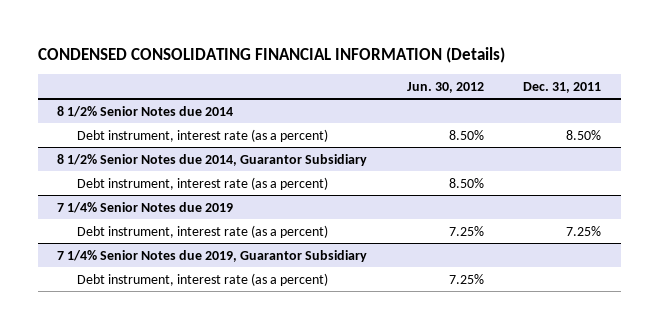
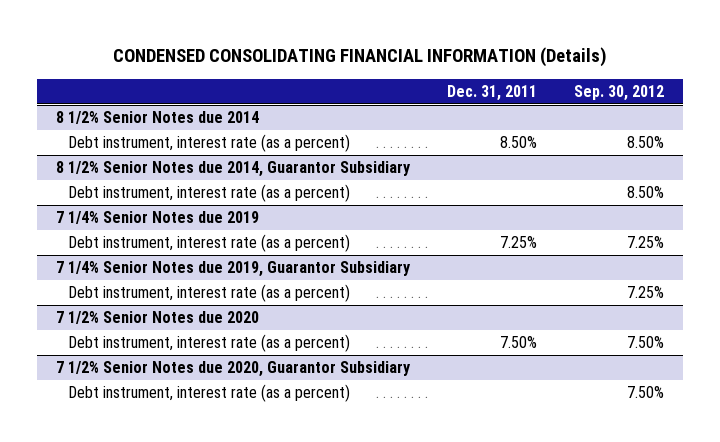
- | Jun. 30, 2012 | Dec. 31, 2011
+ | Dec. 31, 2011 | Sep. 30, 2012
+ 7 1/2% Senior Notes due 2020
+ Debt instrument, interest rate (as a percent) | 7.50% | 7.50%
+ 7 1/2% Senior Notes due 2020, Guarantor Subsidiary
+ Debt instrument, interest rate (as a percent) | | 7.50%

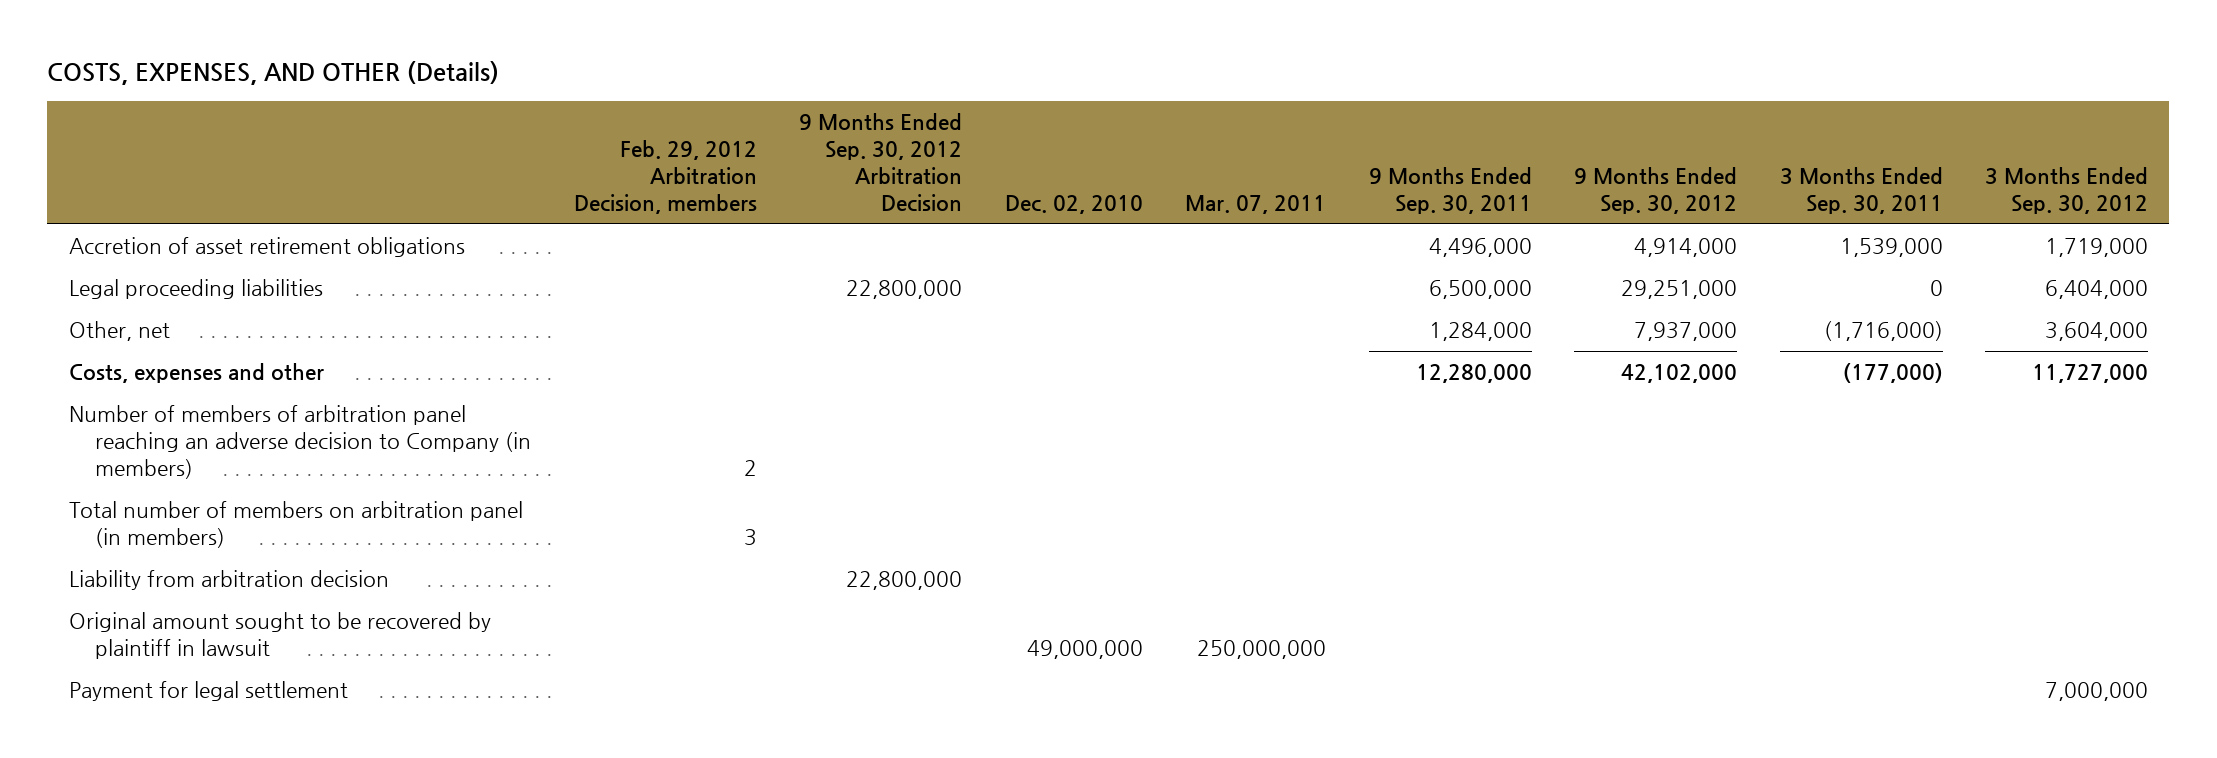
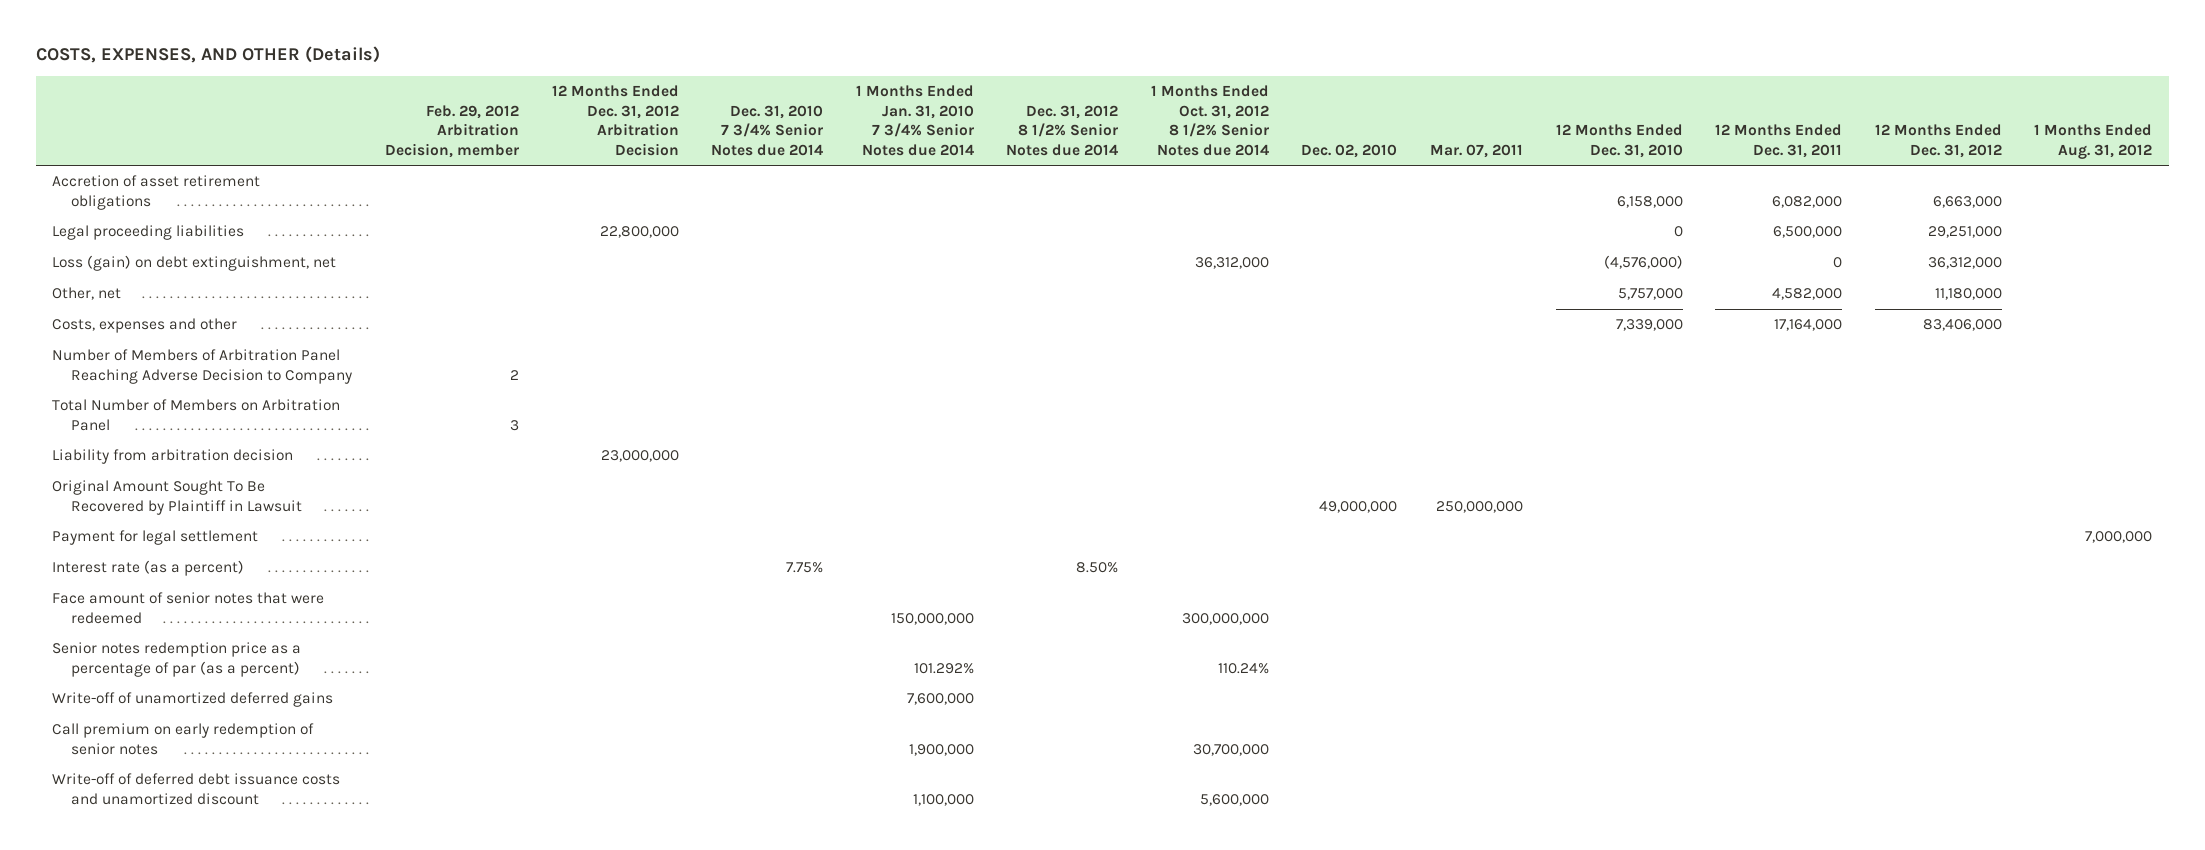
- | Feb. 29, 2012 Arbitration Decision, members | 9 Months Ended Sep. 30, 2012 Arbitration Decision | Dec. 02, 2010 | Mar. 07, 2011 | 9 Months Ended Sep. 30, 2011 | 9 Months Ended Sep. 30, 2012 | 3 Months Ended Sep. 30, 2011 | 3 Months Ended Sep. 30, 2012
+ | Feb. 29, 2012 Arbitration Decision, member | 12 Months Ended Dec. 31, 2012 Arbitration Decision | Dec. 31, 2010 7 3/4% Senior Notes due 2014 | 1 Months Ended Jan. 31, 2010 7 3/4% Senior Notes due 2014 | Dec. 31, 2012 8 1/2% Senior Notes due 2014 | 1 Months Ended Oct. 31, 2012 8 1/2% Senior Notes due 2014 | Dec. 02, 2010 | Mar. 07, 2011 | 12 Months Ended Dec. 31, 2010 | 12 Months Ended Dec. 31, 2011 | 12 Months Ended Dec. 31, 2012 | 1 Months Ended Aug. 31, 2012
+ Loss (gain) on debt extinguishment, net | | | | | | 36,312,000 | | | (4,576,000) | 0 | 36,312,000 |
- Number of members of arbitration panel reaching an adverse decision to Company (in members) | 2 | | | | | | |
- Total number of members on arbitration panel (in members) | 3 | | | | | | |
+ Number of Members of Arbitration Panel Reaching Adverse Decision to Company | 2 | | | | | | | | | | |
+ Total Number of Members on Arbitration Panel | 3 | | | | | | | | | | |
- Original amount sought to be recovered by plaintiff in lawsuit | | | 49,000,000 | 250,000,000 | | | |
+ Original Amount Sought To Be Recovered by Plaintiff in Lawsuit | | | | | | | 49,000,000 | 250,000,000 | | | |
+ Interest rate (as a percent) | | | 7.75% | | 8.50% | | | | | | |
+ Face amount of senior notes that were redeemed | | | | 150,000,000 | | 300,000,000 | | | | | |
+ Senior notes redemption price as a percentage of par (as a percent) | | | | 101.292% | | 110.24% | | | | | |
+ Write-off of unamortized deferred gains | | | | 7,600,000 | | | | | | | |
+ Call premium on early redemption of senior notes | | | | 1,900,000 | | 30,700,000 | | | | | |
+ Write-off of deferred debt issuance costs and unamortized discount | | | | 1,100,000 | | 5,600,000 | | | | | |

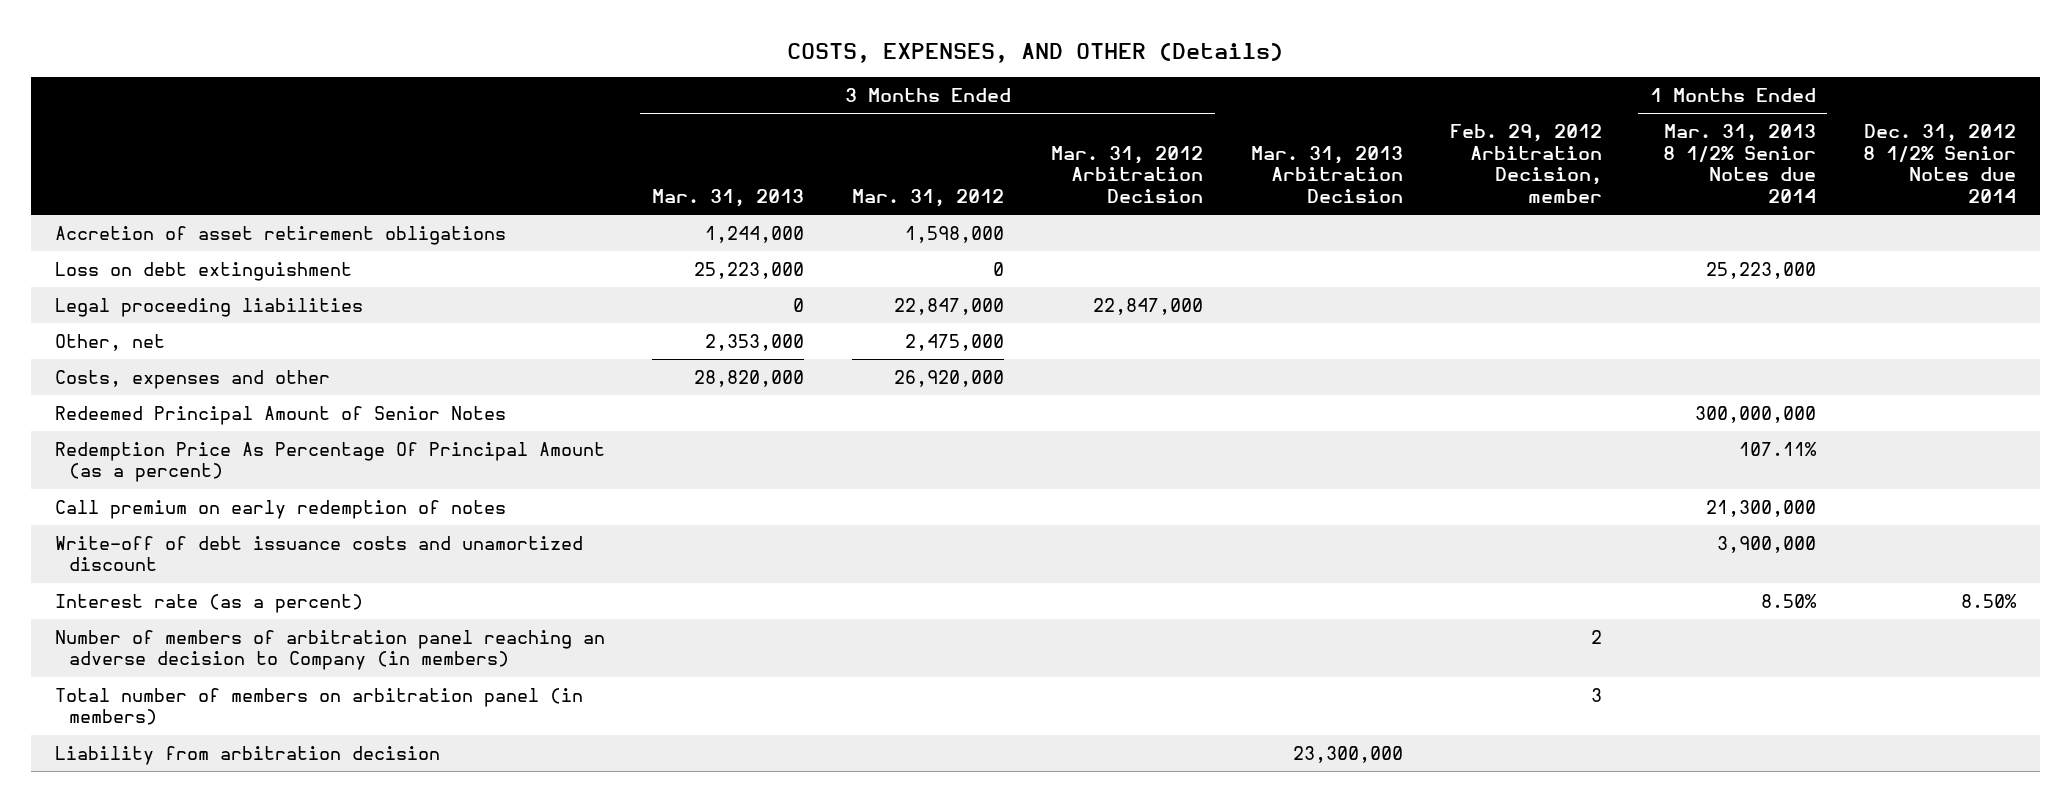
- | Feb. 29, 2012 Arbitration Decision, member | 12 Months Ended Dec. 31, 2012 Arbitration Decision | Dec. 31, 2010 7 3/4% Senior Notes due 2014 | 1 Months Ended Jan. 31, 2010 7 3/4% Senior Notes due 2014 | Dec. 31, 2012 8 1/2% Senior Notes due 2014 | 1 Months Ended Oct. 31, 2012 8 1/2% Senior Notes due 2014 | Dec. 02, 2010 | Mar. 07, 2011 | 12 Months Ended Dec. 31, 2010 | 12 Months Ended Dec. 31, 2011 | 12 Months Ended Dec. 31, 2012 | 1 Months Ended Aug. 31, 2012
+ | 3 Months Ended Mar. 31, 2013 | 3 Months Ended Mar. 31, 2012 | 3 Months Ended Mar. 31, 2012 Arbitration Decision | Mar. 31, 2013 Arbitration Decision | Feb. 29, 2012 Arbitration Decision, member | 1 Months Ended Mar. 31, 2013 8 1/2% Senior Notes due 2014 | Dec. 31, 2012 8 1/2% Senior Notes due 2014
+ Loss on debt extinguishment | 25,223,000 | 0 | | | | 25,223,000 |
- Loss (gain) on debt extinguishment, net | | | | | | 36,312,000 | | | (4,576,000) | 0 | 36,312,000 |
- Number of Members of Arbitration Panel Reaching Adverse Decision to Company | 2 | | | | | | | | | | |
- Total Number of Members on Arbitration Panel | 3 | | | | | | | | | | |
- Original Amount Sought To Be Recovered by Plaintiff in Lawsuit | | | | | | | 49,000,000 | 250,000,000 | | | |
- Payment for legal settlement | | | | | | | | | | | | 7,000,000
+ Redeemed Principal Amount of Senior Notes | | | | | | 300,000,000 |
+ Redemption Price As Percentage Of Principal Amount (as a percent) | | | | | | 107.11% |
+ Call premium on early redemption of notes | | | | | | 21,300,000 |
+ Write-off of debt issuance costs and unamortized discount | | | | | | 3,900,000 |
- Face amount of senior notes that were redeemed | | | | 150,000,000 | | 300,000,000 | | | | | |
- Senior notes redemption price as a percentage of par (as a percent) | | | | 101.292% | | 110.24% | | | | | |
- Write-off of unamortized deferred gains | | | | 7,600,000 | | | | | | | |
- Call premium on early redemption of senior notes | | | | 1,900,000 | | 30,700,000 | | | | | |
- Write-off of deferred debt issuance costs and unamortized discount | | | | 1,100,000 | | 5,600,000 | | | | | |
+ Number of members of arbitration panel reaching an adverse decision to Company (in members) | | | | | 2 | |
+ Total number of members on arbitration panel (in members) | | | | | 3 | |
moved down: Liability from arbitration decision | | | | 23,300,000 | | |

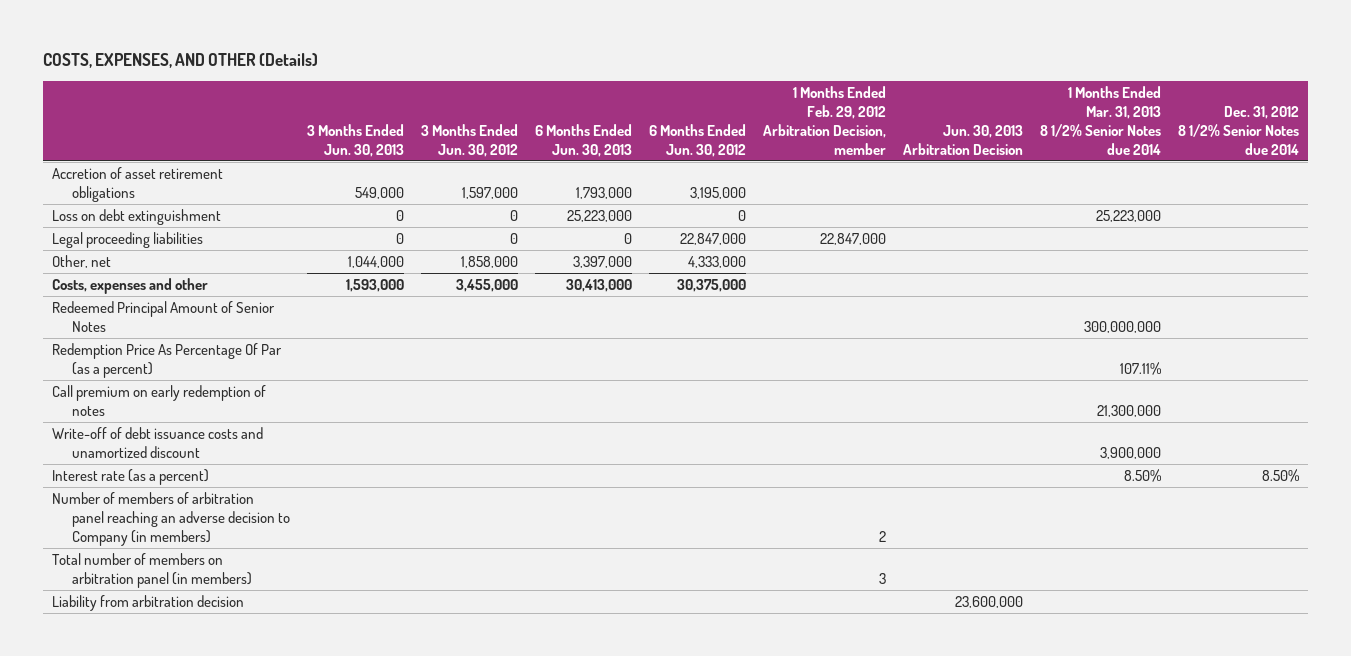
- | 3 Months Ended Mar. 31, 2013 | 3 Months Ended Mar. 31, 2012 | 3 Months Ended Mar. 31, 2012 Arbitration Decision | Mar. 31, 2013 Arbitration Decision | Feb. 29, 2012 Arbitration Decision, member | 1 Months Ended Mar. 31, 2013 8 1/2% Senior Notes due 2014 | Dec. 31, 2012 8 1/2% Senior Notes due 2014
+ | 3 Months Ended Jun. 30, 2013 | 3 Months Ended Jun. 30, 2012 | 6 Months Ended Jun. 30, 2013 | 6 Months Ended Jun. 30, 2012 | 1 Months Ended Feb. 29, 2012 Arbitration Decision, member | Jun. 30, 2013 Arbitration Decision | 1 Months Ended Mar. 31, 2013 8 1/2% Senior Notes due 2014 | Dec. 31, 2012 8 1/2% Senior Notes due 2014
- Redemption Price As Percentage Of Principal Amount (as a percent) | | | | | | 107.11% |
+ Redemption Price As Percentage Of Par (as a percent) | | | | | | | 107.11% |

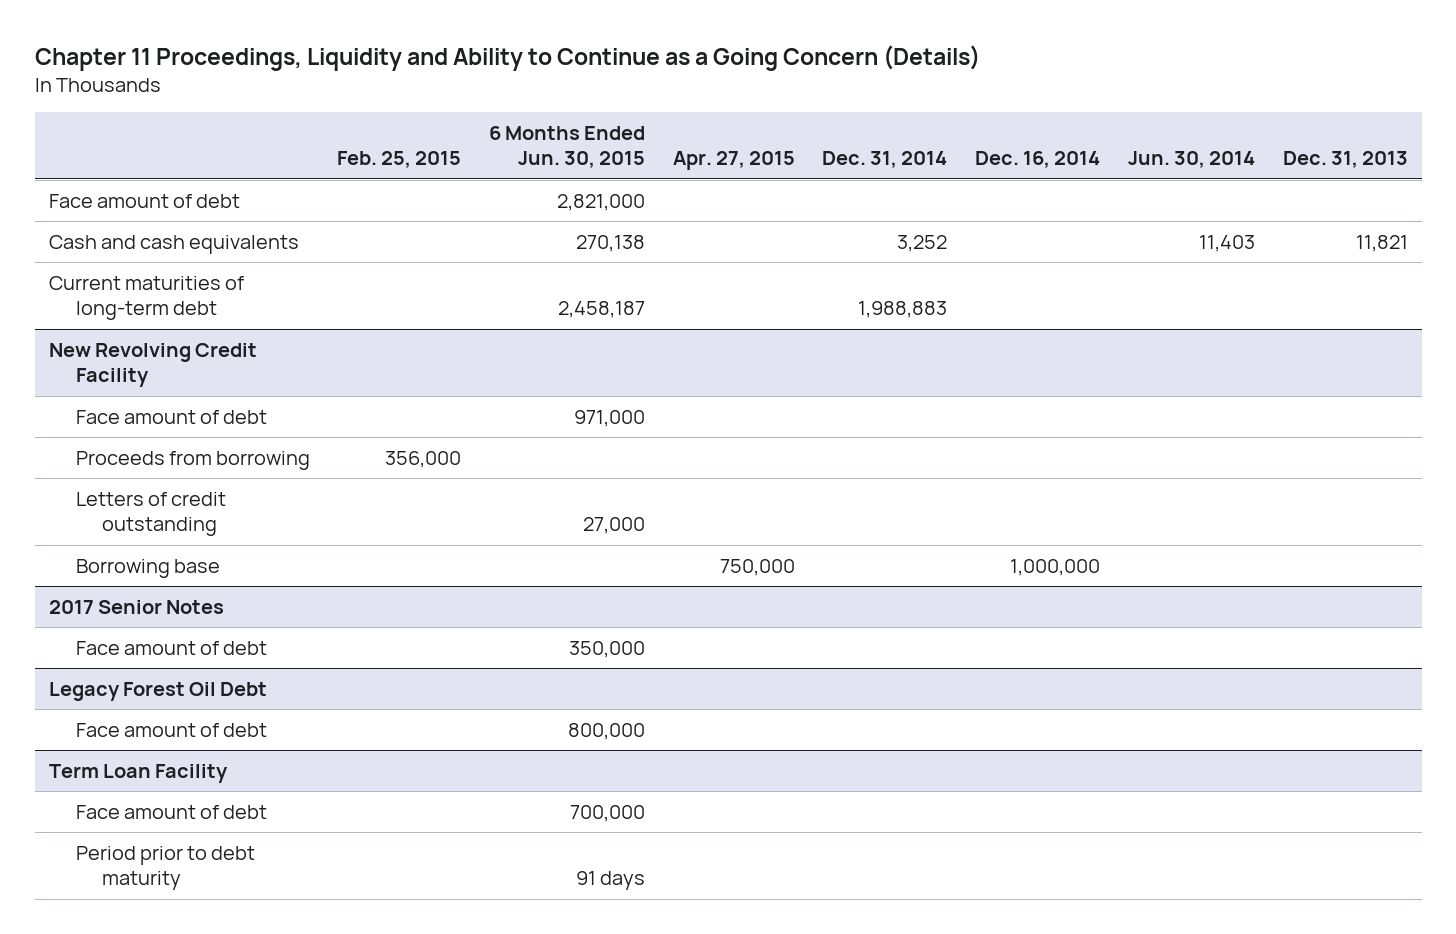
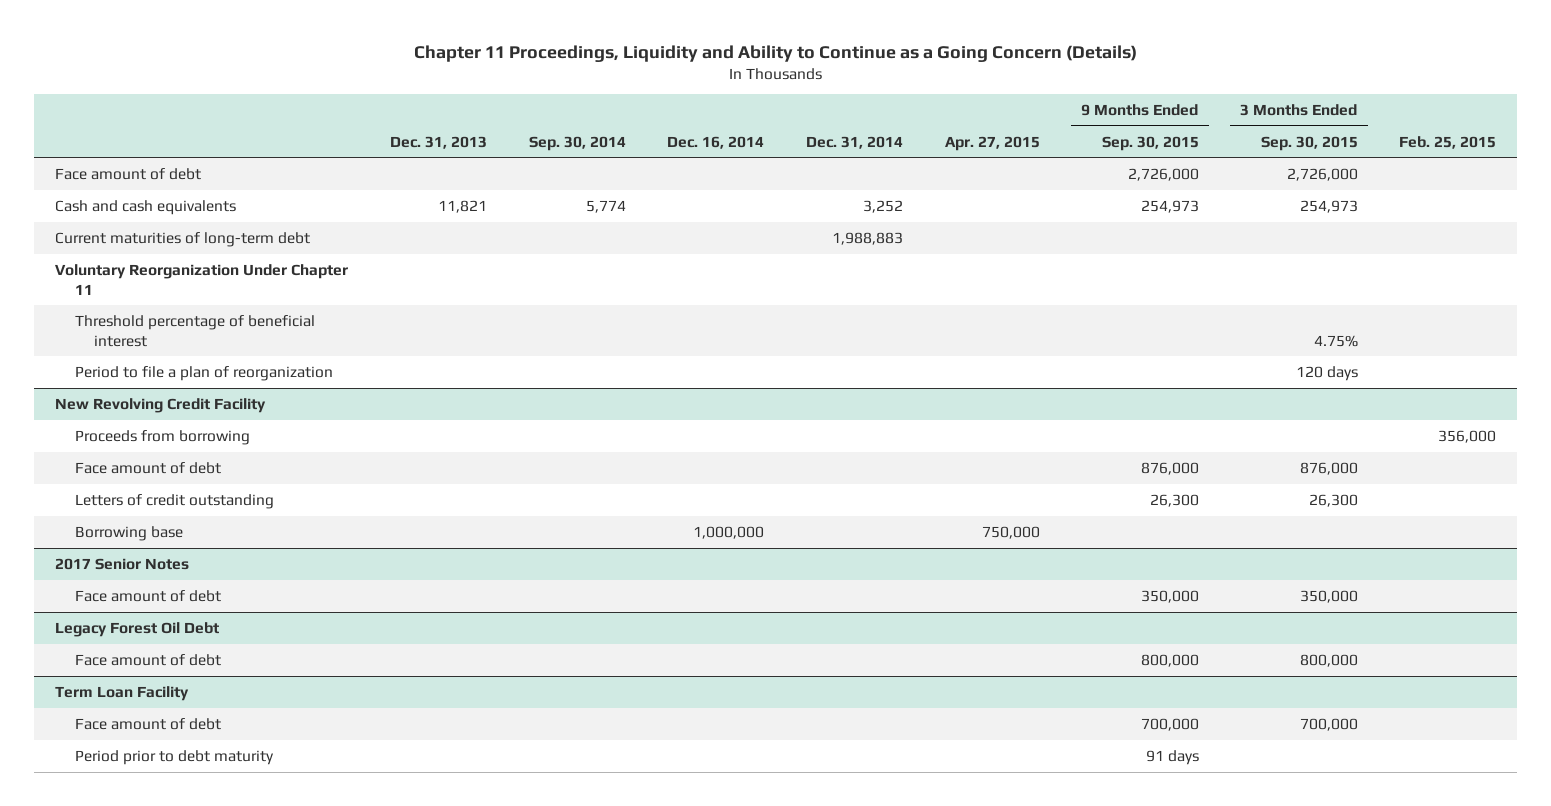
- | Feb. 25, 2015 | 6 Months Ended Jun. 30, 2015 | Apr. 27, 2015 | Dec. 31, 2014 | Dec. 16, 2014 | Jun. 30, 2014 | Dec. 31, 2013
+ | Dec. 31, 2013 | Sep. 30, 2014 | Dec. 16, 2014 | Dec. 31, 2014 | Apr. 27, 2015 | 9 Months Ended Sep. 30, 2015 | 3 Months Ended Sep. 30, 2015 | Feb. 25, 2015
+ Voluntary Reorganization Under Chapter 11
+ Threshold percentage of beneficial interest | | | | | | | 4.75% |
+ Period to file a plan of reorganization | | | | | | | 120 days |
@ New Revolving Credit Facility
moved down: Face amount of debt | | | | | | 876,000 | 876,000 |

